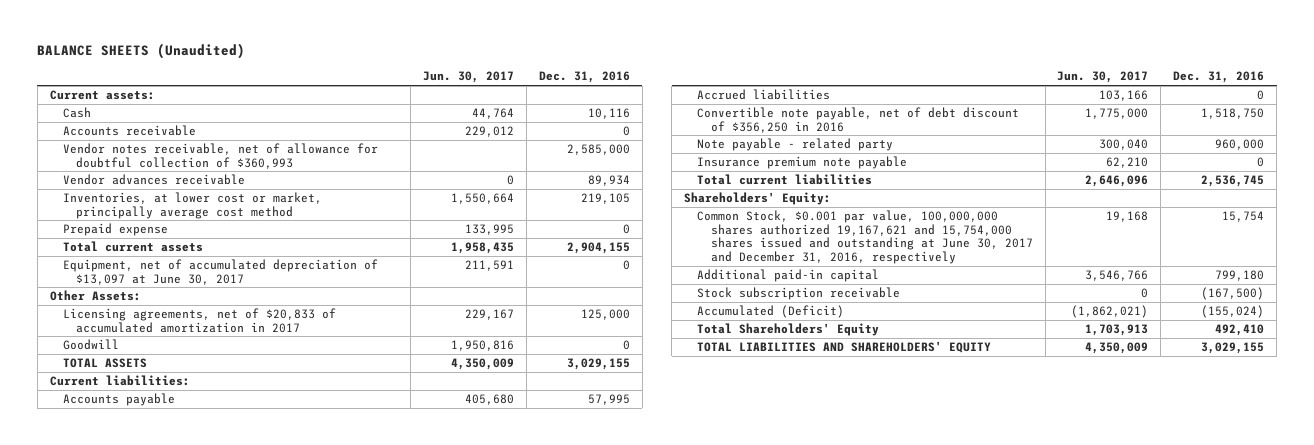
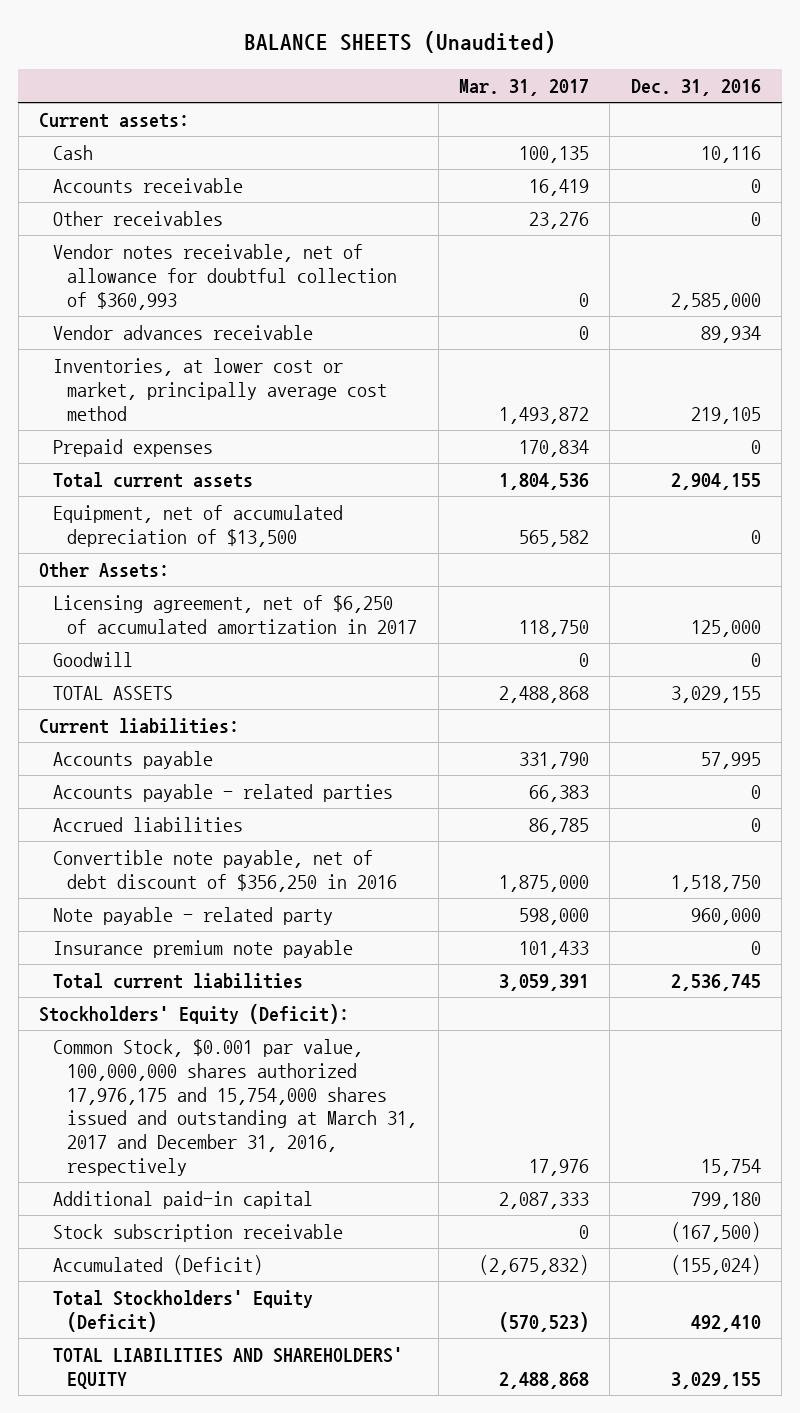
- | Jun. 30, 2017 | Dec. 31, 2016
+ | Mar. 31, 2017 | Dec. 31, 2016
+ Other receivables | 23,276 | 0
- Prepaid expense | 133,995 | 0
+ Prepaid expenses | 170,834 | 0
- Equipment, net of accumulated depreciation of $13,097 at June 30, 2017 | 211,591 | 0
+ Equipment, net of accumulated depreciation of $13,500 | 565,582 | 0
- Licensing agreements, net of $20,833 of accumulated amortization in 2017 | 229,167 | 125,000
+ Licensing agreement, net of $6,250 of accumulated amortization in 2017 | 118,750 | 125,000
+ Accounts payable - related parties | 66,383 | 0
- Shareholders' Equity:
- Common Stock, $0.001 par value, 100,000,000 shares authorized 19,167,621 and 15,754,000 shares issued and outstanding at June 30, 2017 and December 31, 2016, respectively | 19,168 | 15,754
+ Stockholders' Equity (Deficit):
+ Common Stock, $0.001 par value, 100,000,000 shares authorized 17,976,175 and 15,754,000 shares issued and outstanding at March 31, 2017 and December 31, 2016, respectively | 17,976 | 15,754
- Total Shareholders' Equity | 1,703,913 | 492,410
+ Total Stockholders' Equity (Deficit) | (570,523) | 492,410

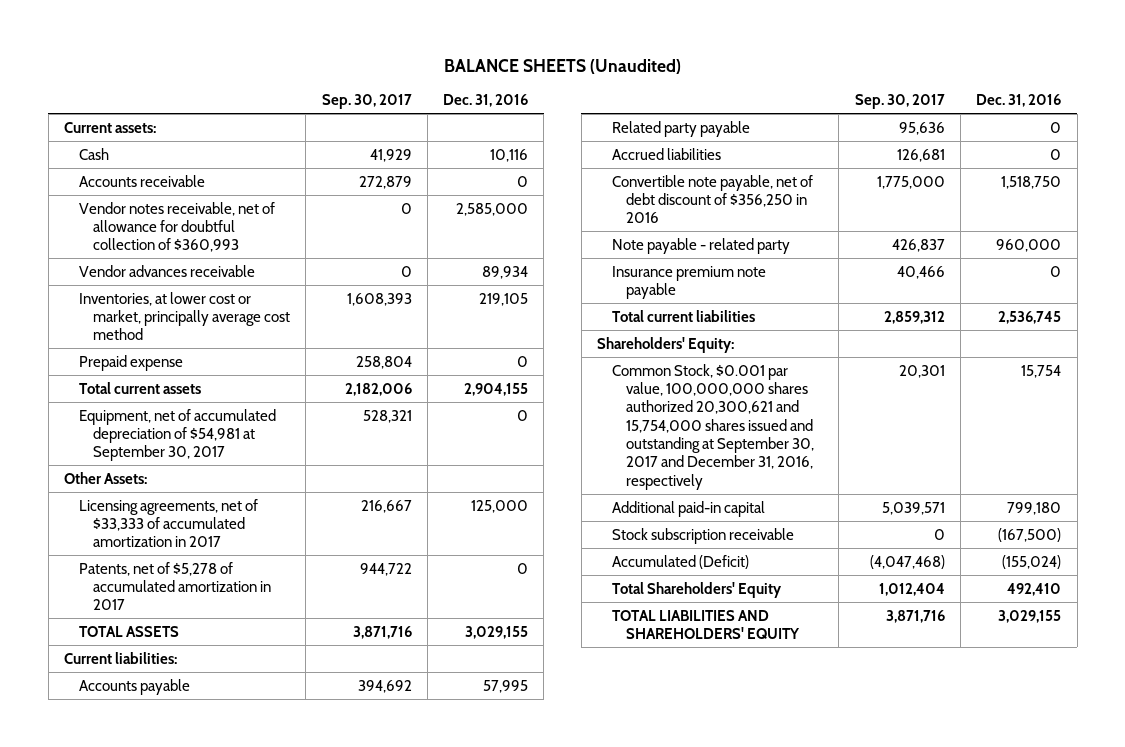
- | Mar. 31, 2017 | Dec. 31, 2016
+ | Sep. 30, 2017 | Dec. 31, 2016
- Other receivables | 23,276 | 0
- Prepaid expenses | 170,834 | 0
+ Prepaid expense | 258,804 | 0
- Equipment, net of accumulated depreciation of $13,500 | 565,582 | 0
+ Equipment, net of accumulated depreciation of $54,981 at September 30, 2017 | 528,321 | 0
- Licensing agreement, net of $6,250 of accumulated amortization in 2017 | 118,750 | 125,000
- Goodwill | 0 | 0
+ Licensing agreements, net of $33,333 of accumulated amortization in 2017 | 216,667 | 125,000
+ Patents, net of $5,278 of accumulated amortization in 2017 | 944,722 | 0
- Accounts payable - related parties | 66,383 | 0
+ Related party payable | 95,636 | 0
- Stockholders' Equity (Deficit):
- Common Stock, $0.001 par value, 100,000,000 shares authorized 17,976,175 and 15,754,000 shares issued and outstanding at March 31, 2017 and December 31, 2016, respectively | 17,976 | 15,754
+ Shareholders' Equity:
+ Common Stock, $0.001 par value, 100,000,000 shares authorized 20,300,621 and 15,754,000 shares issued and outstanding at September 30, 2017 and December 31, 2016, respectively | 20,301 | 15,754
- Total Stockholders' Equity (Deficit) | (570,523) | 492,410
+ Total Shareholders' Equity | 1,012,404 | 492,410

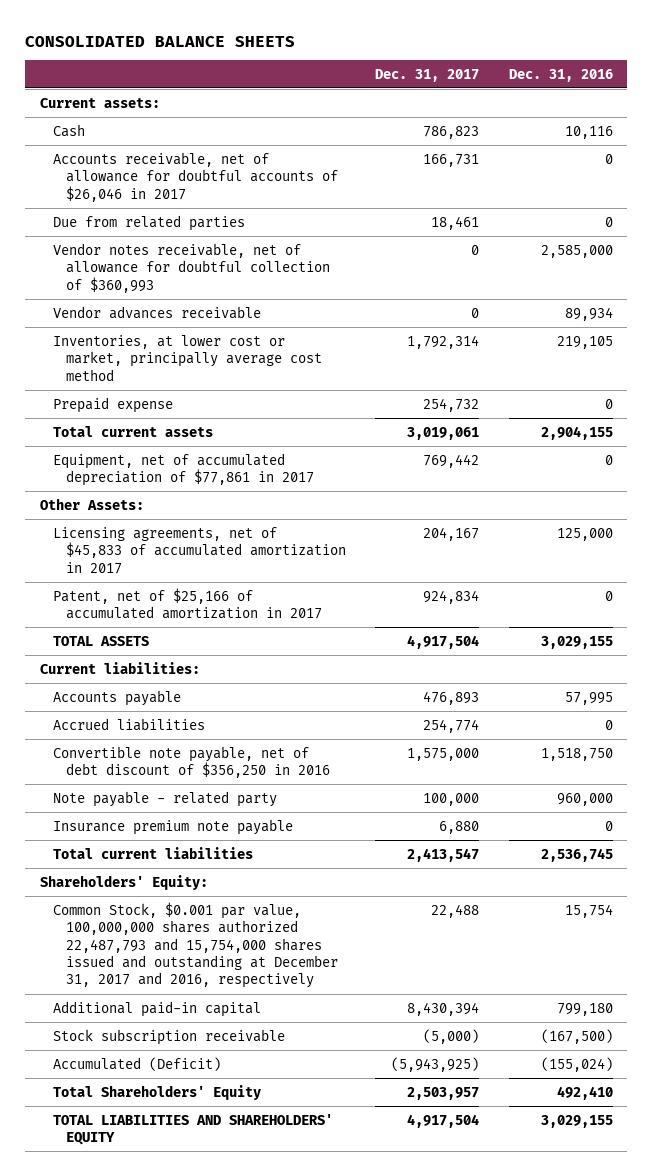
- BALANCE SHEETS (Unaudited)
+ CONSOLIDATED BALANCE SHEETS
- | Sep. 30, 2017 | Dec. 31, 2016
+ | Dec. 31, 2017 | Dec. 31, 2016
- Accounts receivable | 272,879 | 0
+ Accounts receivable, net of allowance for doubtful accounts of $26,046 in 2017 | 166,731 | 0
+ Due from related parties | 18,461 | 0
- Equipment, net of accumulated depreciation of $54,981 at September 30, 2017 | 528,321 | 0
+ Equipment, net of accumulated depreciation of $77,861 in 2017 | 769,442 | 0
- Licensing agreements, net of $33,333 of accumulated amortization in 2017 | 216,667 | 125,000
- Patents, net of $5,278 of accumulated amortization in 2017 | 944,722 | 0
+ Licensing agreements, net of $45,833 of accumulated amortization in 2017 | 204,167 | 125,000
+ Patent, net of $25,166 of accumulated amortization in 2017 | 924,834 | 0
- Related party payable | 95,636 | 0
- Common Stock, $0.001 par value, 100,000,000 shares authorized 20,300,621 and 15,754,000 shares issued and outstanding at September 30, 2017 and December 31, 2016, respectively | 20,301 | 15,754
+ Common Stock, $0.001 par value, 100,000,000 shares authorized 22,487,793 and 15,754,000 shares issued and outstanding at December 31, 2017 and 2016, respectively | 22,488 | 15,754

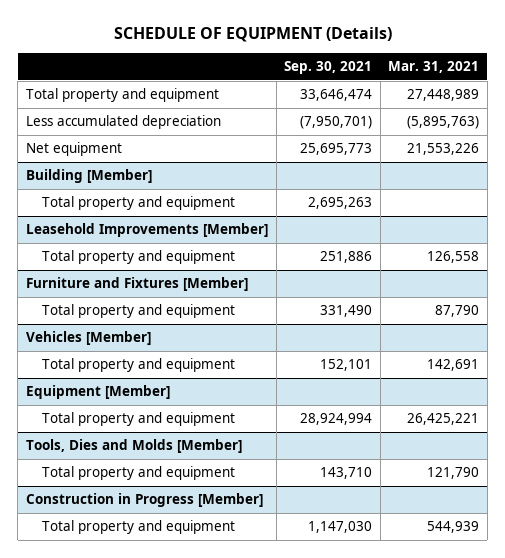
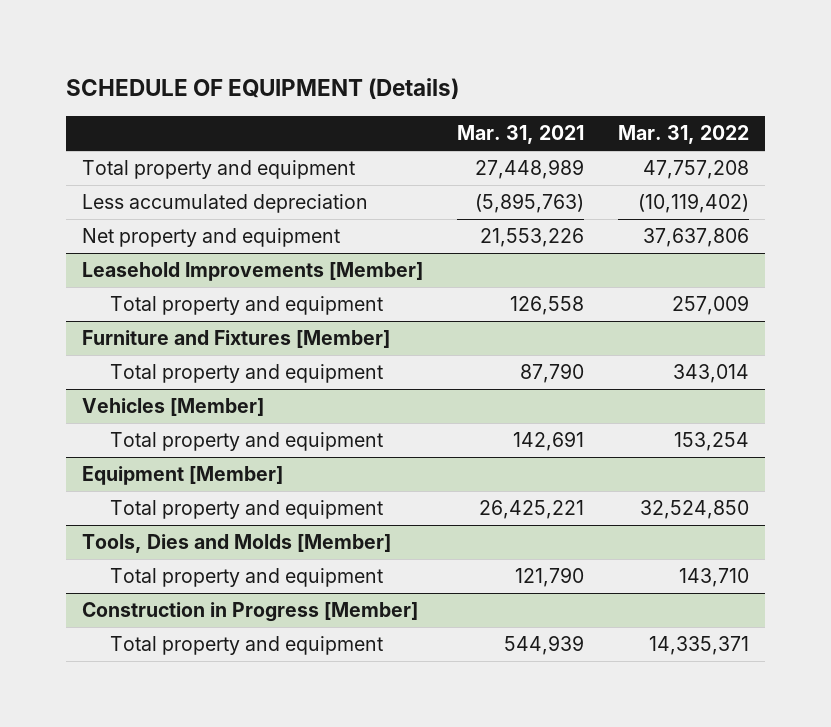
- | Sep. 30, 2021 | Mar. 31, 2021
+ | Mar. 31, 2021 | Mar. 31, 2022
- Net equipment | 25,695,773 | 21,553,226
- Building [Member]
- Total property and equipment | 2,695,263 |
+ Net property and equipment | 21,553,226 | 37,637,806

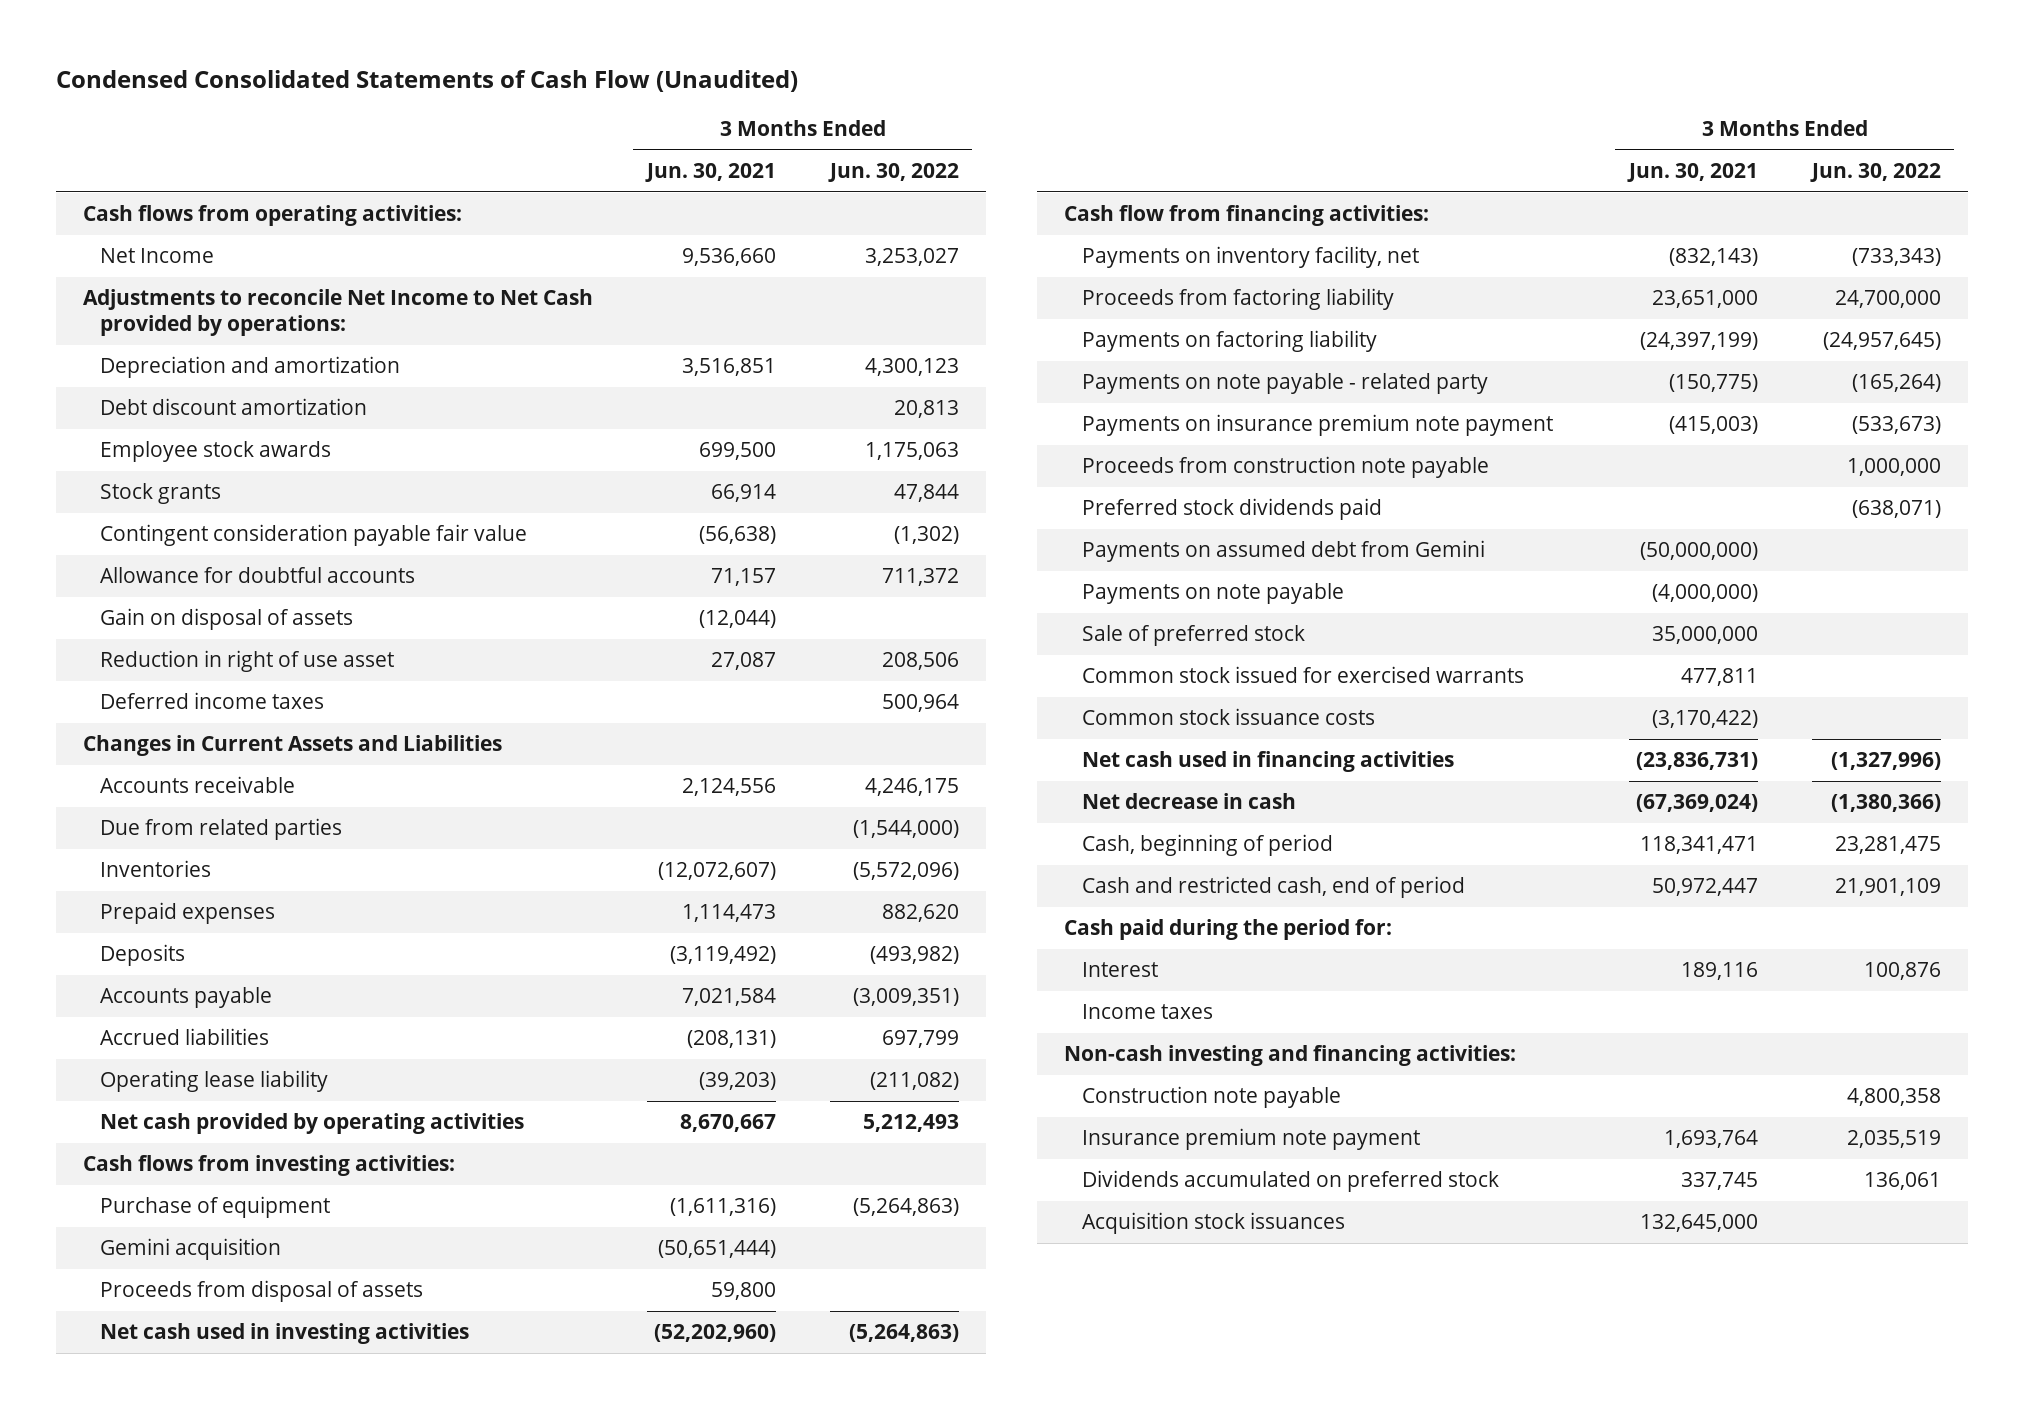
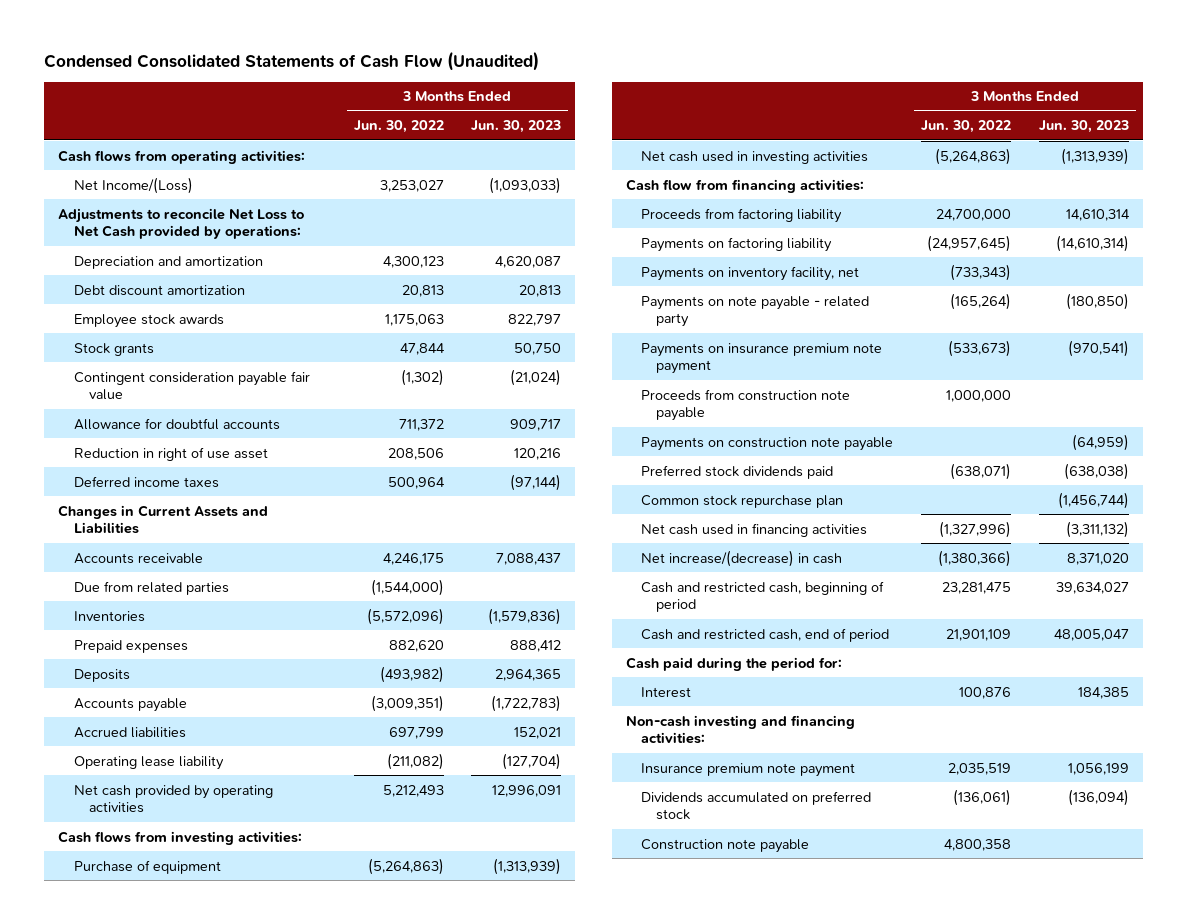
- | 3 Months Ended Jun. 30, 2021 | 3 Months Ended Jun. 30, 2022
+ | 3 Months Ended Jun. 30, 2022 | 3 Months Ended Jun. 30, 2023
- Net Income | 9,536,660 | 3,253,027
- Adjustments to reconcile Net Income to Net Cash provided by operations:
+ Net Income/(Loss) | 3,253,027 | (1,093,033)
+ Adjustments to reconcile Net Loss to Net Cash provided by operations:
- Gain on disposal of assets | (12,044) |
- Gemini acquisition | (50,651,444) |
- Proceeds from disposal of assets | 59,800 |
moved down: Payments on inventory facility, net | (733,343) |
+ Payments on construction note payable | | (64,959)
- Payments on assumed debt from Gemini | (50,000,000) |
- Payments on note payable | (4,000,000) |
- Sale of preferred stock | 35,000,000 |
- Common stock issued for exercised warrants | 477,811 |
- Common stock issuance costs | (3,170,422) |
+ Common stock repurchase plan | | (1,456,744)
- Net decrease in cash | (67,369,024) | (1,380,366)
- Cash, beginning of period | 118,341,471 | 23,281,475
+ Net increase/(decrease) in cash | (1,380,366) | 8,371,020
+ Cash and restricted cash, beginning of period | 23,281,475 | 39,634,027
- Income taxes
- Dividends accumulated on preferred stock | 337,745 | 136,061
- Acquisition stock issuances | 132,645,000 |
+ Dividends accumulated on preferred stock | (136,061) | (136,094)
moved down: Construction note payable | 4,800,358 |

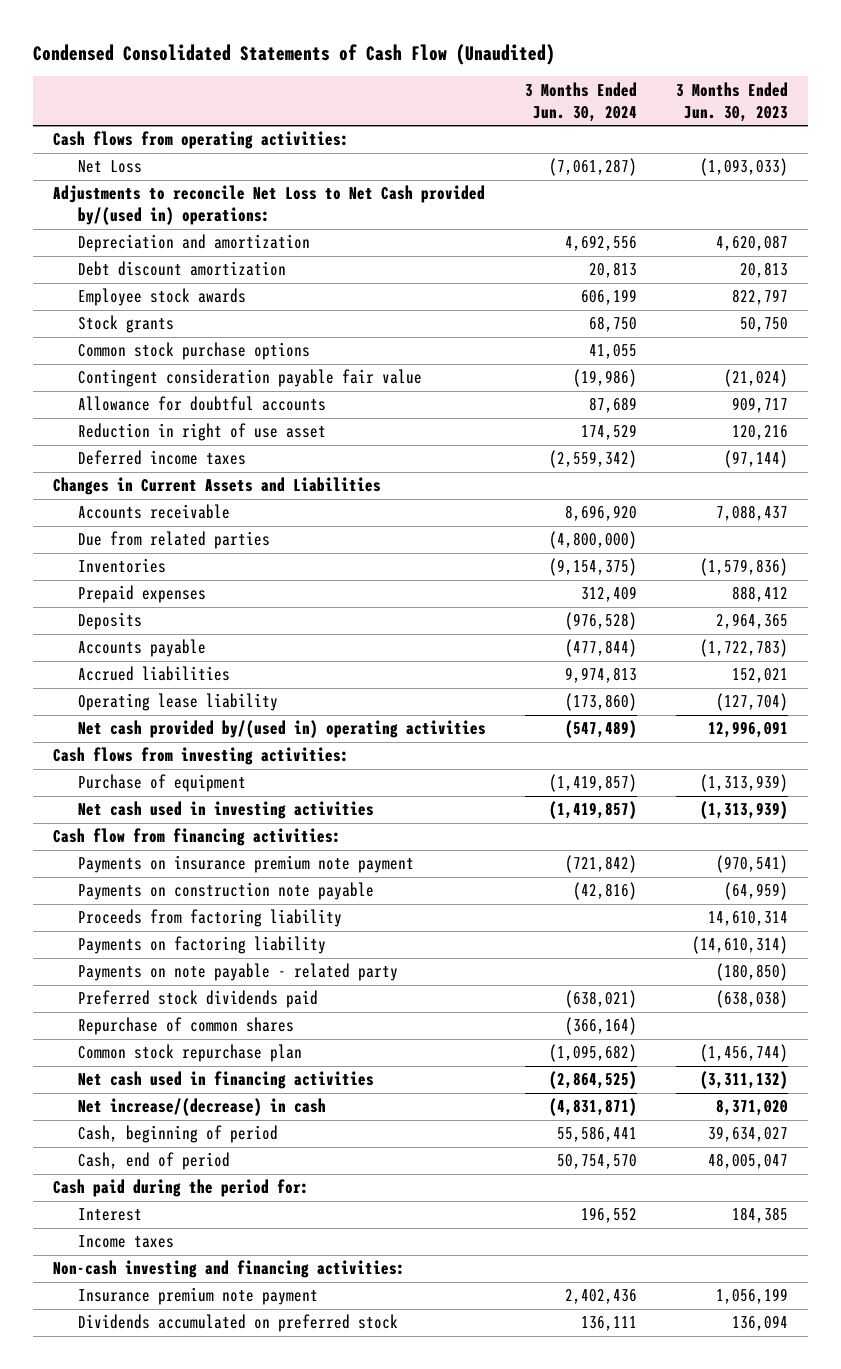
- | 3 Months Ended Jun. 30, 2022 | 3 Months Ended Jun. 30, 2023
+ | 3 Months Ended Jun. 30, 2024 | 3 Months Ended Jun. 30, 2023
- Net Income/(Loss) | 3,253,027 | (1,093,033)
- Adjustments to reconcile Net Loss to Net Cash provided by operations:
+ Net Loss | (7,061,287) | (1,093,033)
+ Adjustments to reconcile Net Loss to Net Cash provided by/(used in) operations:
+ Common stock purchase options | 41,055 |
- Net cash provided by operating activities | 5,212,493 | 12,996,091
+ Net cash provided by/(used in) operating activities | (547,489) | 12,996,091
moved up: Payments on insurance premium note payment | (721,842) | (970,541)
moved up: Payments on construction note payable | (42,816) | (64,959)
- Payments on inventory facility, net | (733,343) |
- Proceeds from construction note payable | 1,000,000 |
+ Repurchase of common shares | (366,164) |
- Cash and restricted cash, beginning of period | 23,281,475 | 39,634,027
- Cash and restricted cash, end of period | 21,901,109 | 48,005,047
+ Cash, beginning of period | 55,586,441 | 39,634,027
+ Cash, end of period | 50,754,570 | 48,005,047
+ Income taxes
- Dividends accumulated on preferred stock | (136,061) | (136,094)
- Construction note payable | 4,800,358 |
+ Dividends accumulated on preferred stock | 136,111 | 136,094

